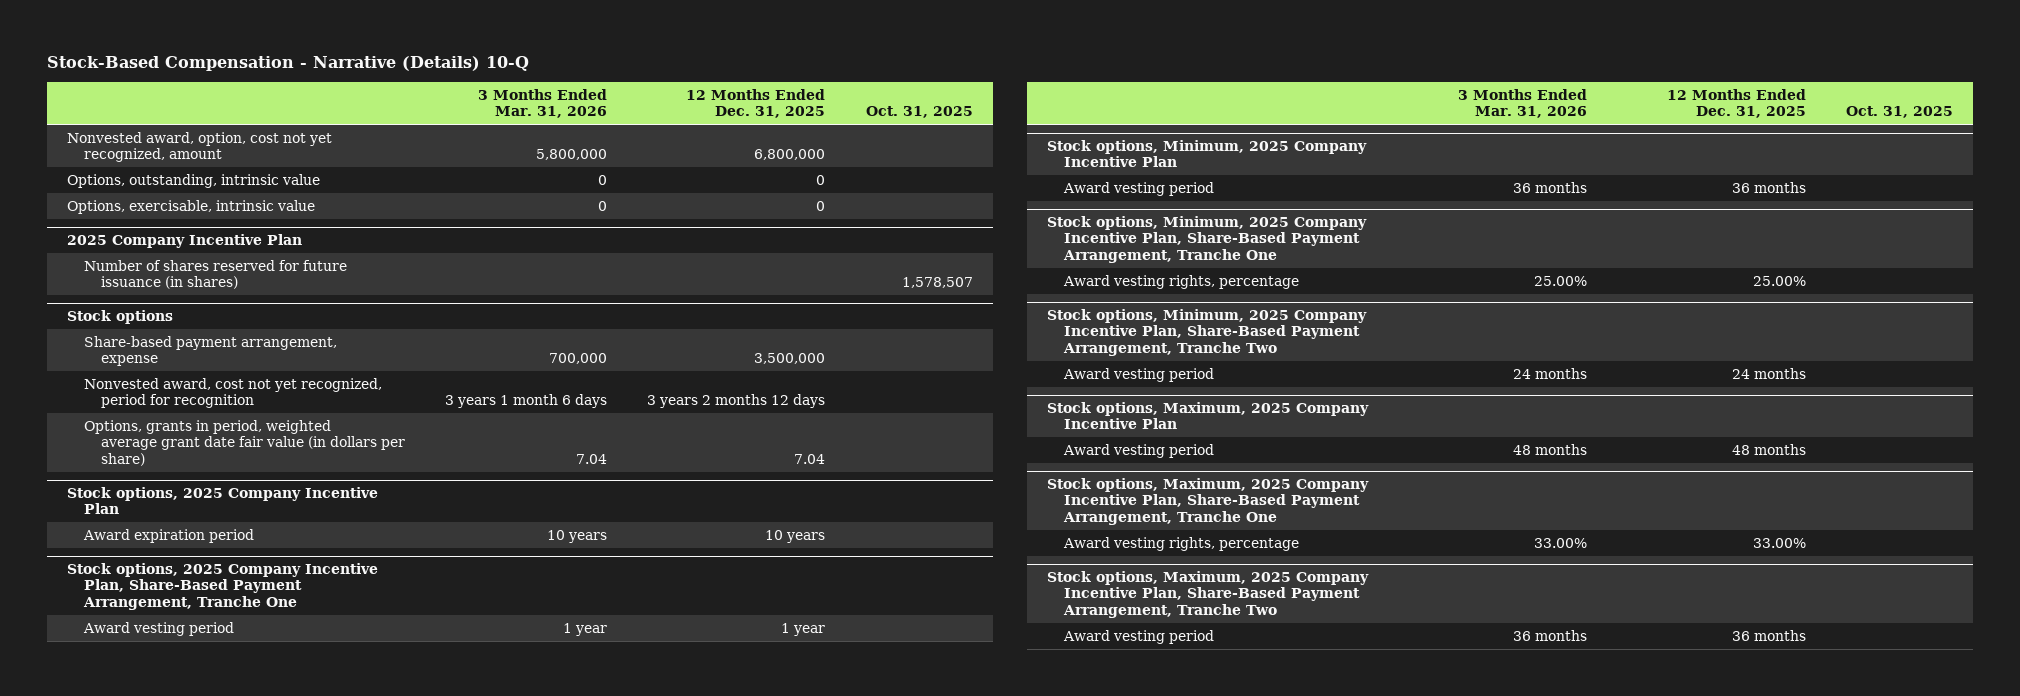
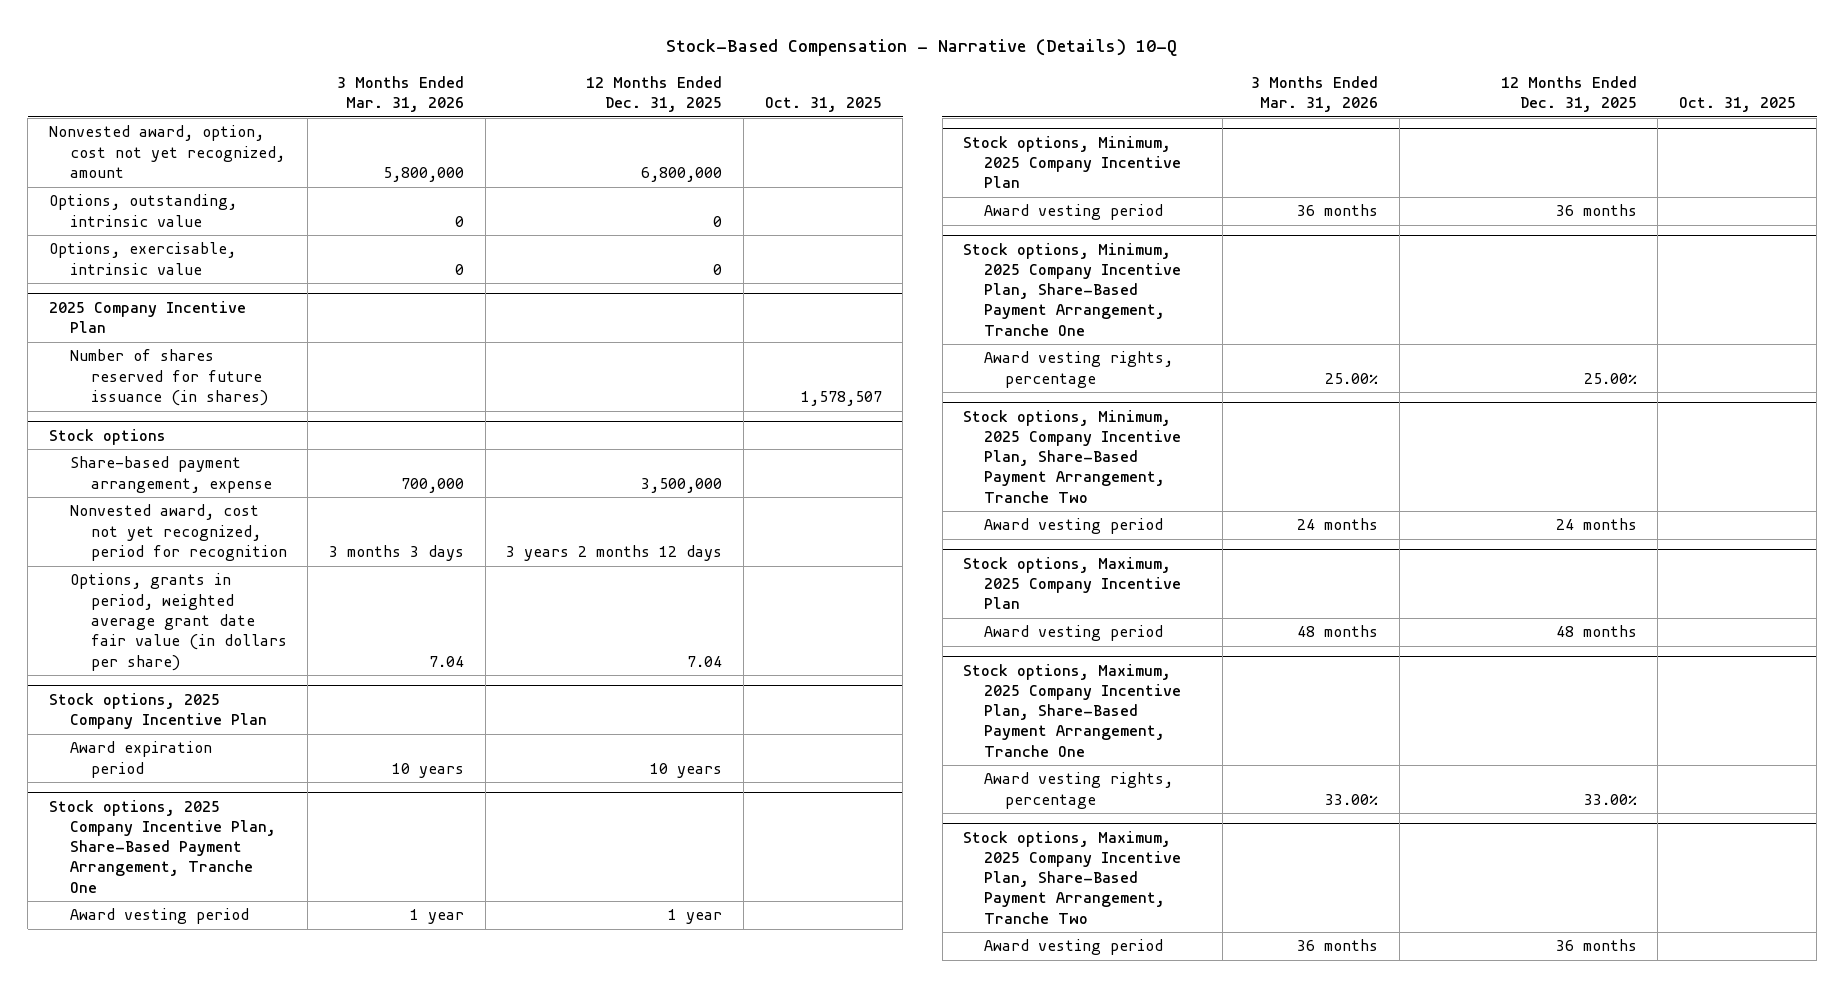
@ Stock options
- Nonvested award, cost not yet recognized, period for recognition | 3 years 1 month 6 days | 3 years 2 months 12 days |
+ Nonvested award, cost not yet recognized, period for recognition | 3 months 3 days | 3 years 2 months 12 days |

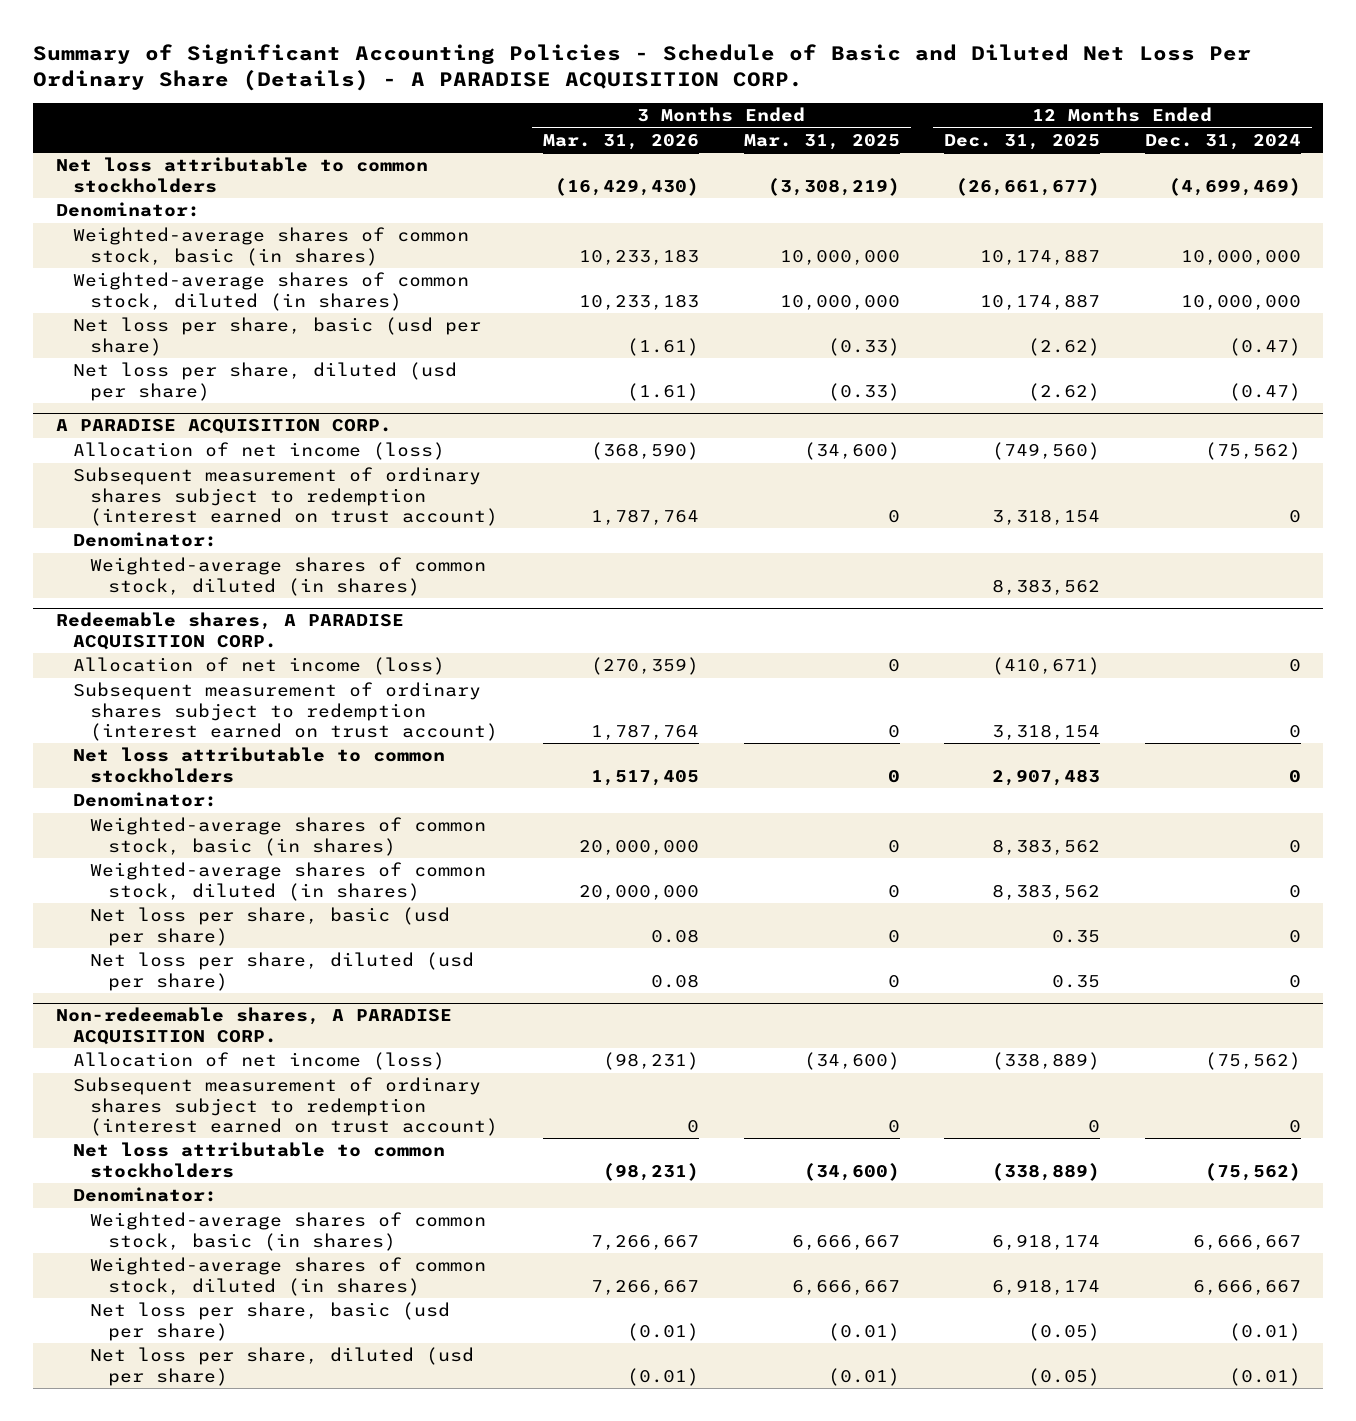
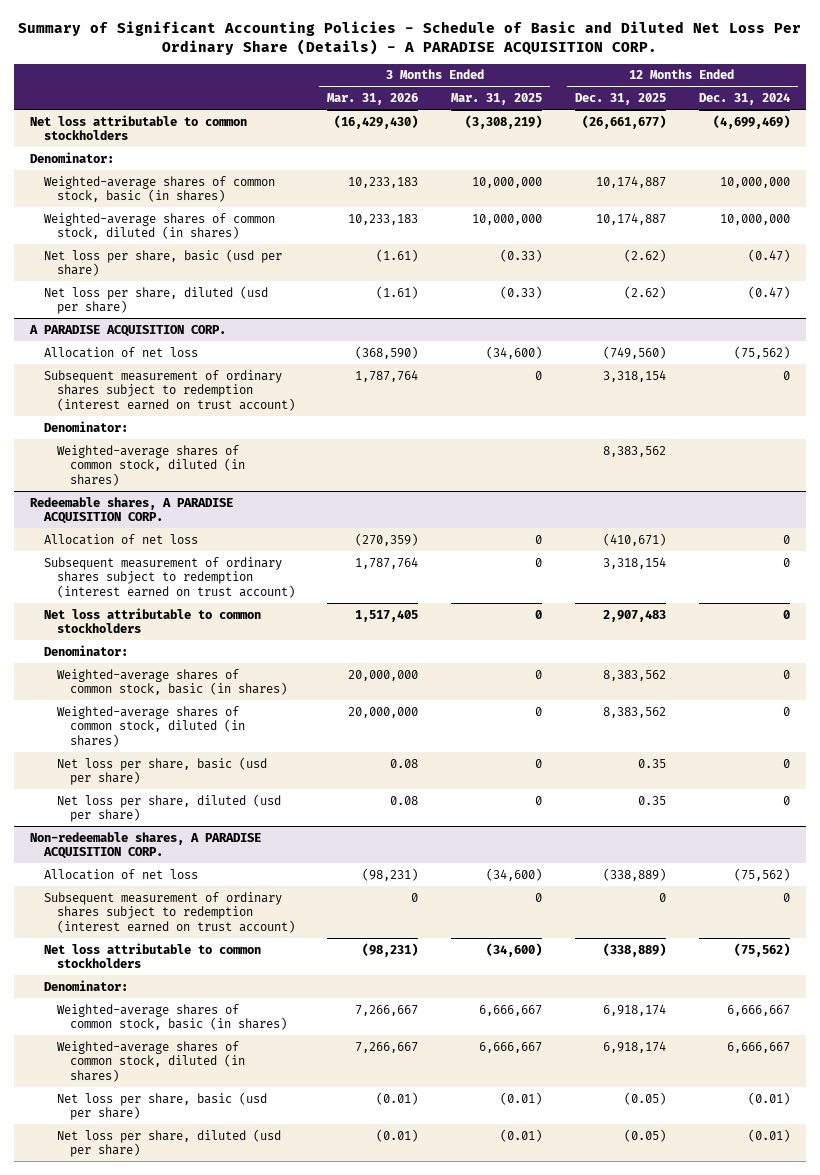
@ A PARADISE ACQUISITION CORP.
- Allocation of net income (loss) | (368,590) | (34,600) | (749,560) | (75,562)
+ Allocation of net loss | (368,590) | (34,600) | (749,560) | (75,562)
@ Redeemable shares, A PARADISE ACQUISITION CORP.
- Allocation of net income (loss) | (270,359) | 0 | (410,671) | 0
+ Allocation of net loss | (270,359) | 0 | (410,671) | 0
@ Non-redeemable shares, A PARADISE ACQUISITION CORP.
- Allocation of net income (loss) | (98,231) | (34,600) | (338,889) | (75,562)
+ Allocation of net loss | (98,231) | (34,600) | (338,889) | (75,562)

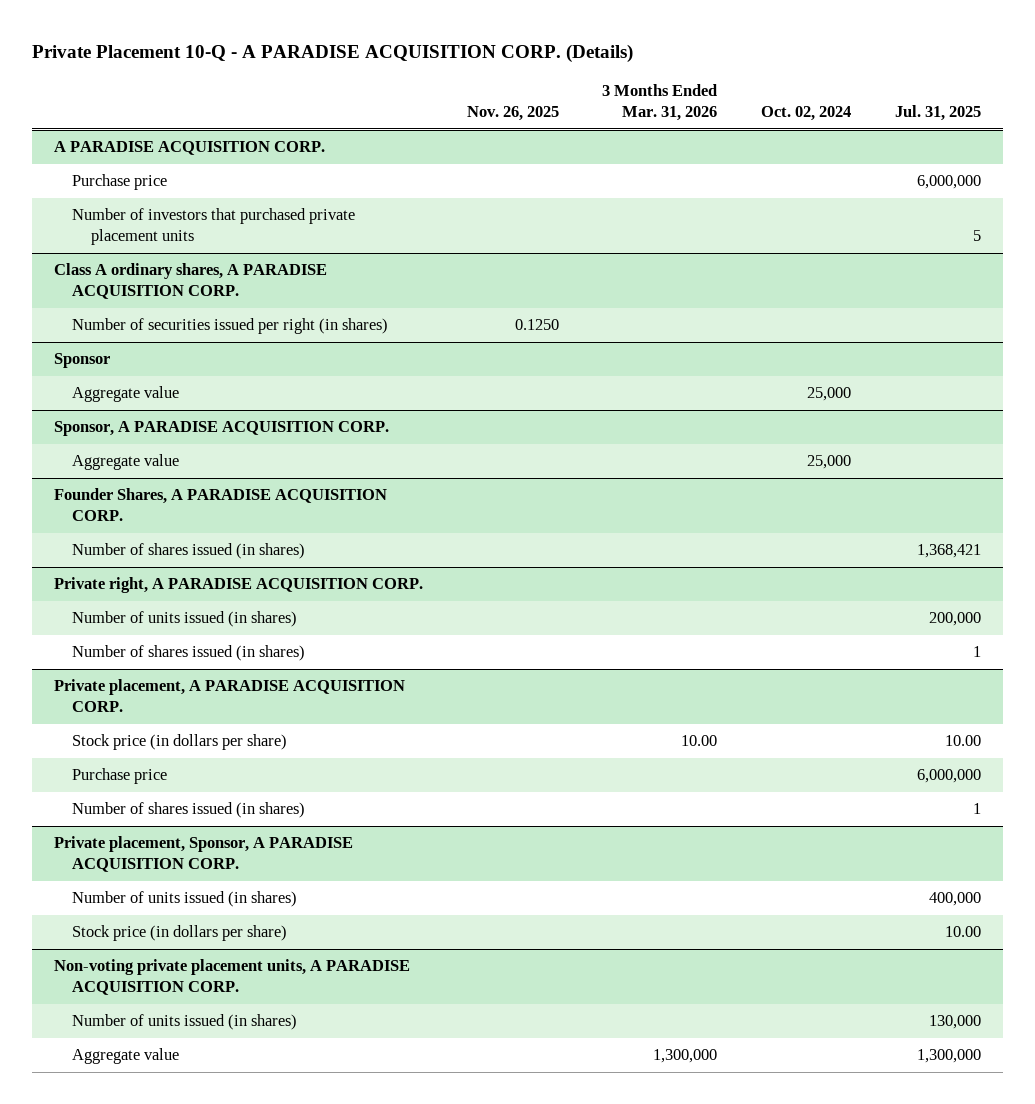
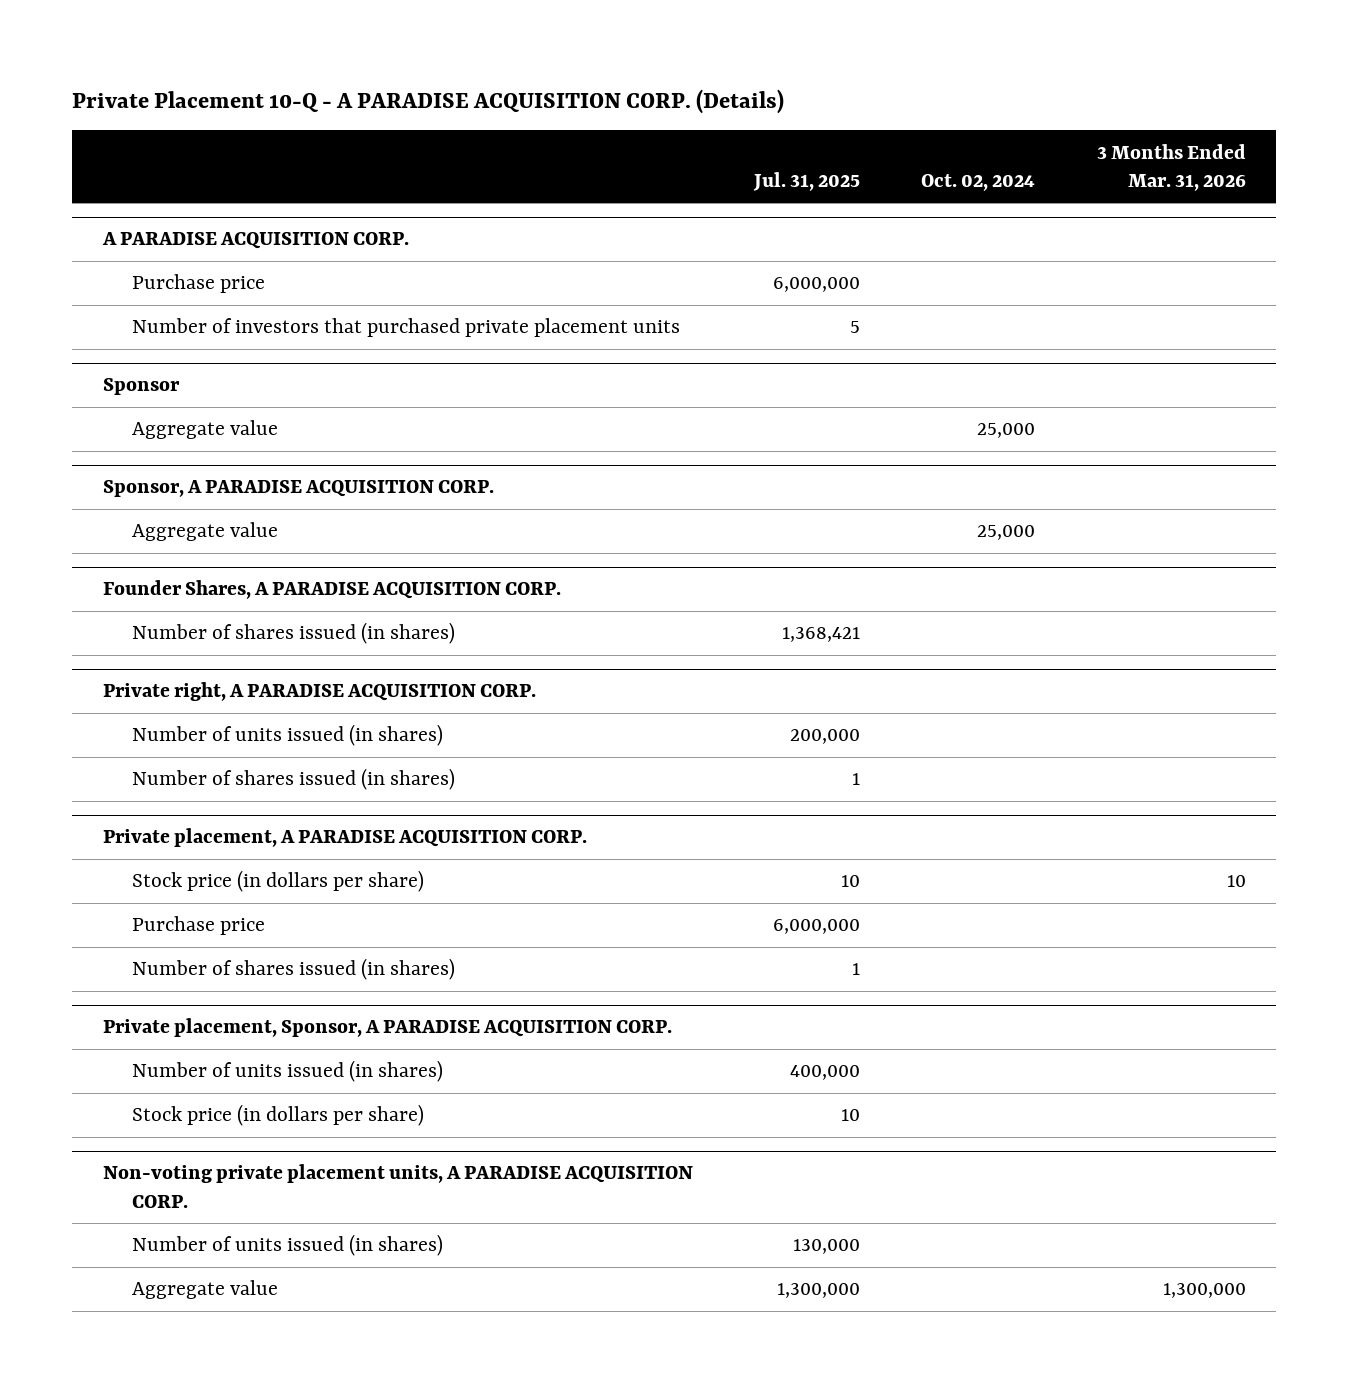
- | Nov. 26, 2025 | 3 Months Ended Mar. 31, 2026 | Oct. 02, 2024 | Jul. 31, 2025
+ | Jul. 31, 2025 | Oct. 02, 2024 | 3 Months Ended Mar. 31, 2026
- Class A ordinary shares, A PARADISE ACQUISITION CORP.
- Number of securities issued per right (in shares) | 0.1250 | | |
@ Private placement, A PARADISE ACQUISITION CORP.
- Stock price (in dollars per share) | | 10.00 | | 10.00
+ Stock price (in dollars per share) | 10 | | 10
@ Private placement, Sponsor, A PARADISE ACQUISITION CORP.
- Stock price (in dollars per share) | | | | 10.00
+ Stock price (in dollars per share) | 10 | |

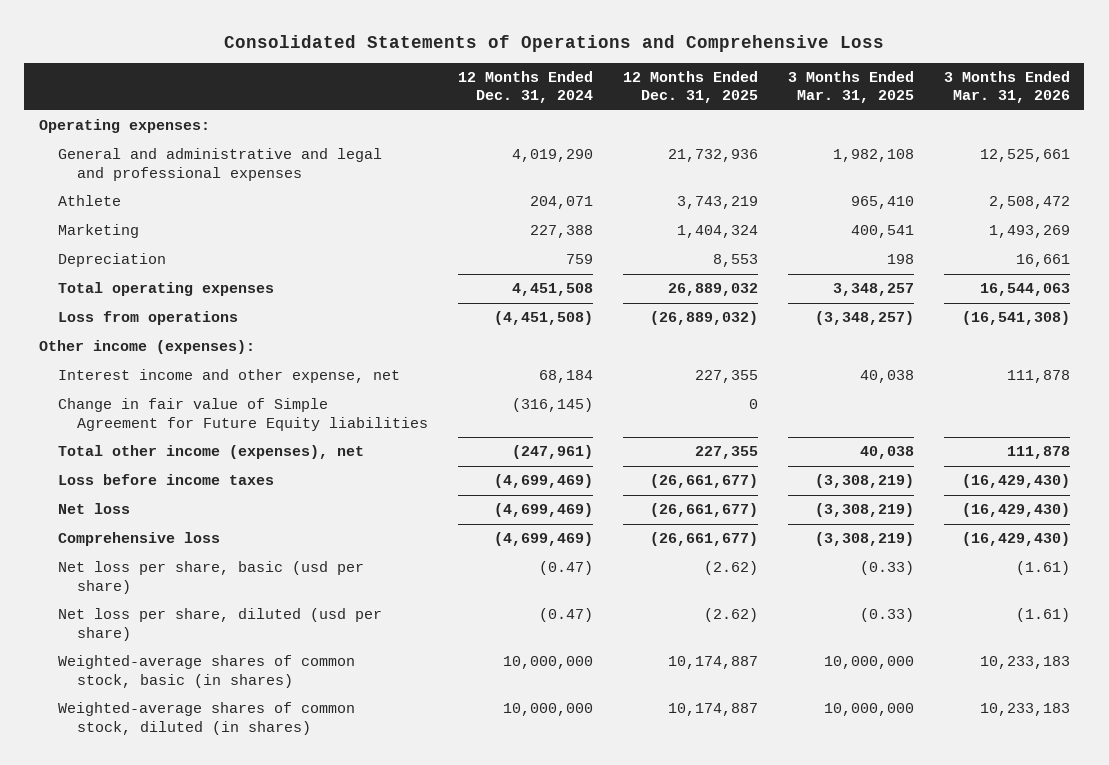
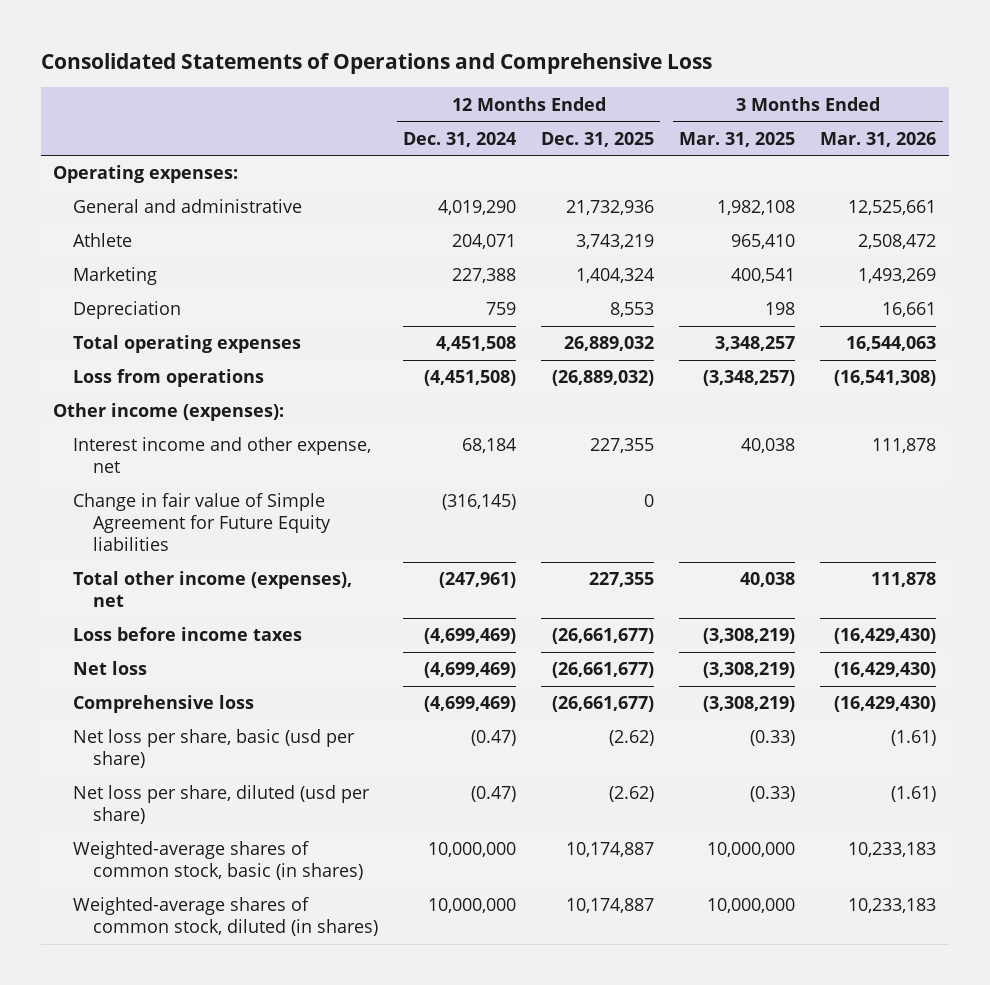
- General and administrative and legal and professional expenses | 4,019,290 | 21,732,936 | 1,982,108 | 12,525,661
+ General and administrative | 4,019,290 | 21,732,936 | 1,982,108 | 12,525,661

